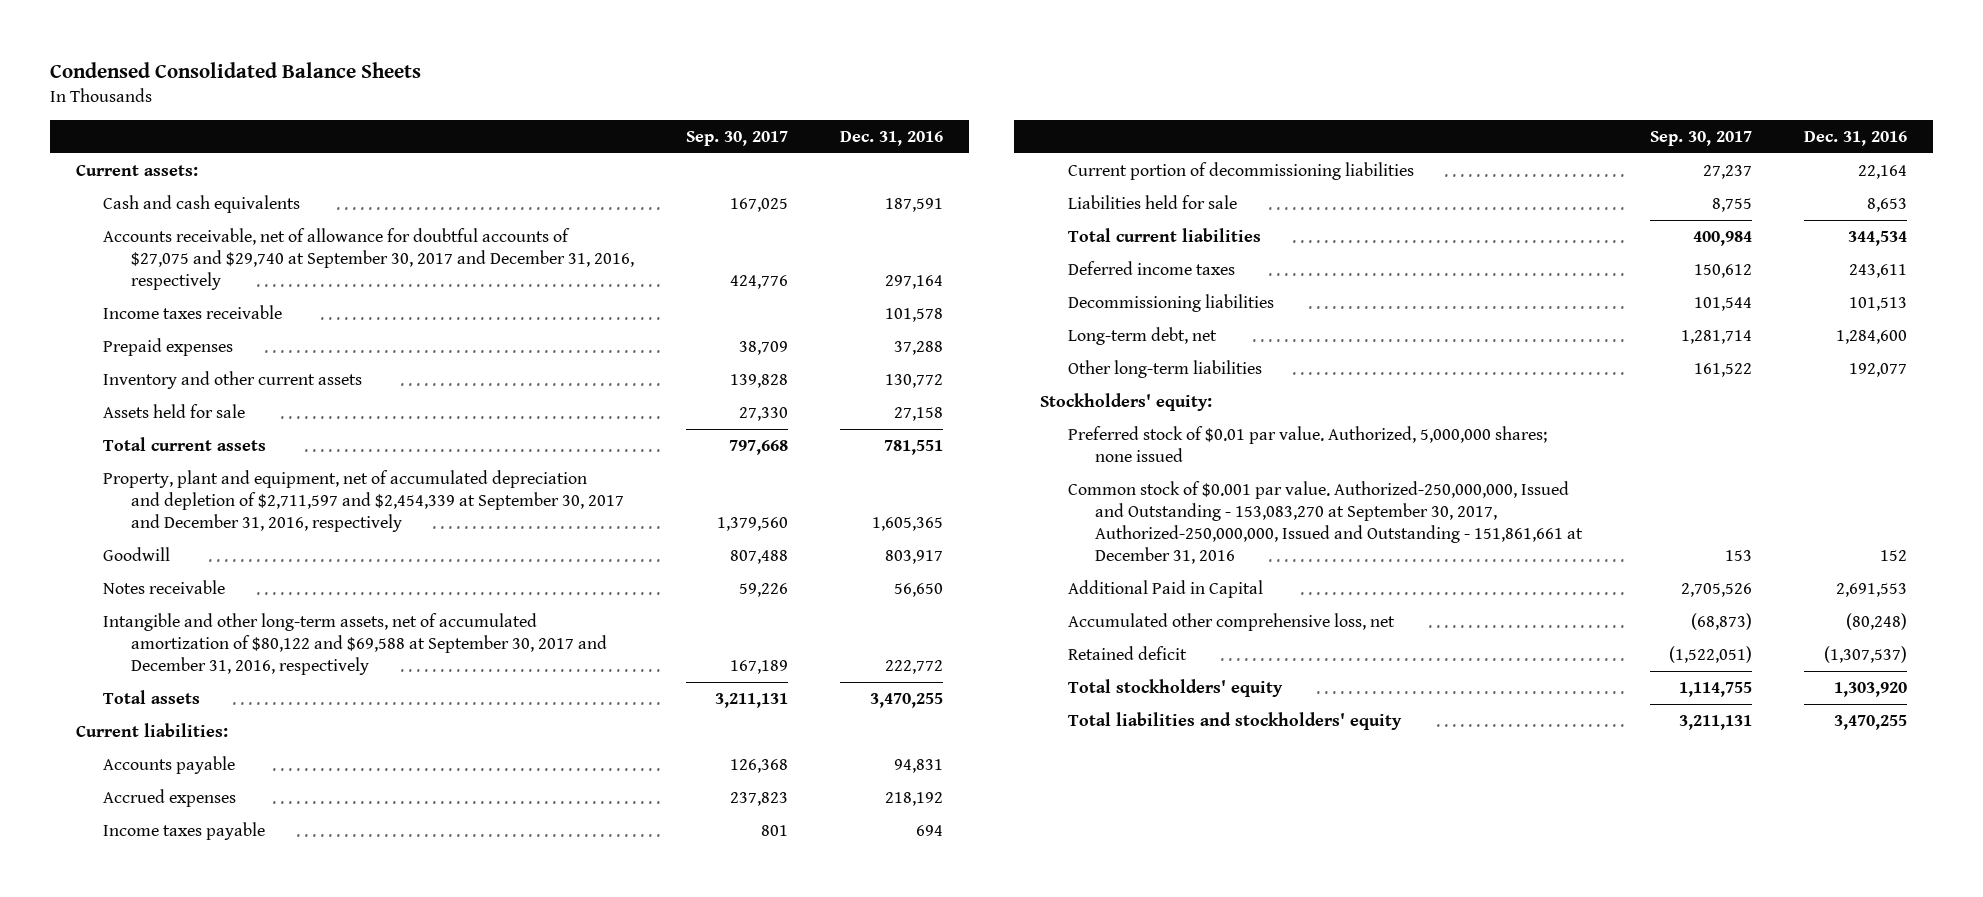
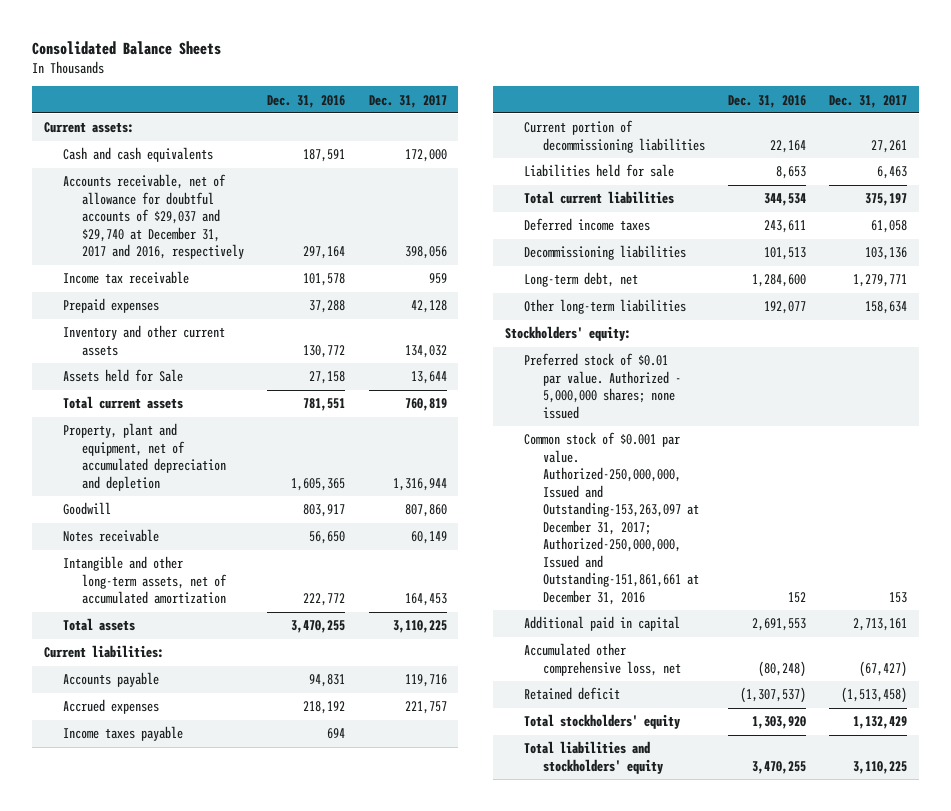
- Condensed Consolidated Balance Sheets
+ Consolidated Balance Sheets
- | Sep. 30, 2017 | Dec. 31, 2016
+ | Dec. 31, 2016 | Dec. 31, 2017
- Accounts receivable, net of allowance for doubtful accounts of $27,075 and $29,740 at September 30, 2017 and December 31, 2016, respectively | 424,776 | 297,164
- Income taxes receivable | | 101,578
+ Accounts receivable, net of allowance for doubtful accounts of $29,037 and $29,740 at December 31, 2017 and 2016, respectively | 297,164 | 398,056
+ Income tax receivable | 101,578 | 959
- Assets held for sale | 27,330 | 27,158
+ Assets held for Sale | 27,158 | 13,644
- Property, plant and equipment, net of accumulated depreciation and depletion of $2,711,597 and $2,454,339 at September 30, 2017 and December 31, 2016, respectively | 1,379,560 | 1,605,365
+ Property, plant and equipment, net of accumulated depreciation and depletion | 1,605,365 | 1,316,944
- Intangible and other long-term assets, net of accumulated amortization of $80,122 and $69,588 at September 30, 2017 and December 31, 2016, respectively | 167,189 | 222,772
+ Intangible and other long-term assets, net of accumulated amortization | 222,772 | 164,453
- Preferred stock of $0.01 par value. Authorized, 5,000,000 shares; none issued
- Common stock of $0.001 par value. Authorized-250,000,000, Issued and Outstanding - 153,083,270 at September 30, 2017, Authorized-250,000,000, Issued and Outstanding - 151,861,661 at December 31, 2016 | 153 | 152
- Additional Paid in Capital | 2,705,526 | 2,691,553
+ Preferred stock of $0.01 par value. Authorized - 5,000,000 shares; none issued
+ Common stock of $0.001 par value. Authorized-250,000,000, Issued and Outstanding-153,263,097 at December 31, 2017; Authorized-250,000,000, Issued and Outstanding-151,861,661 at December 31, 2016 | 152 | 153
+ Additional paid in capital | 2,691,553 | 2,713,161

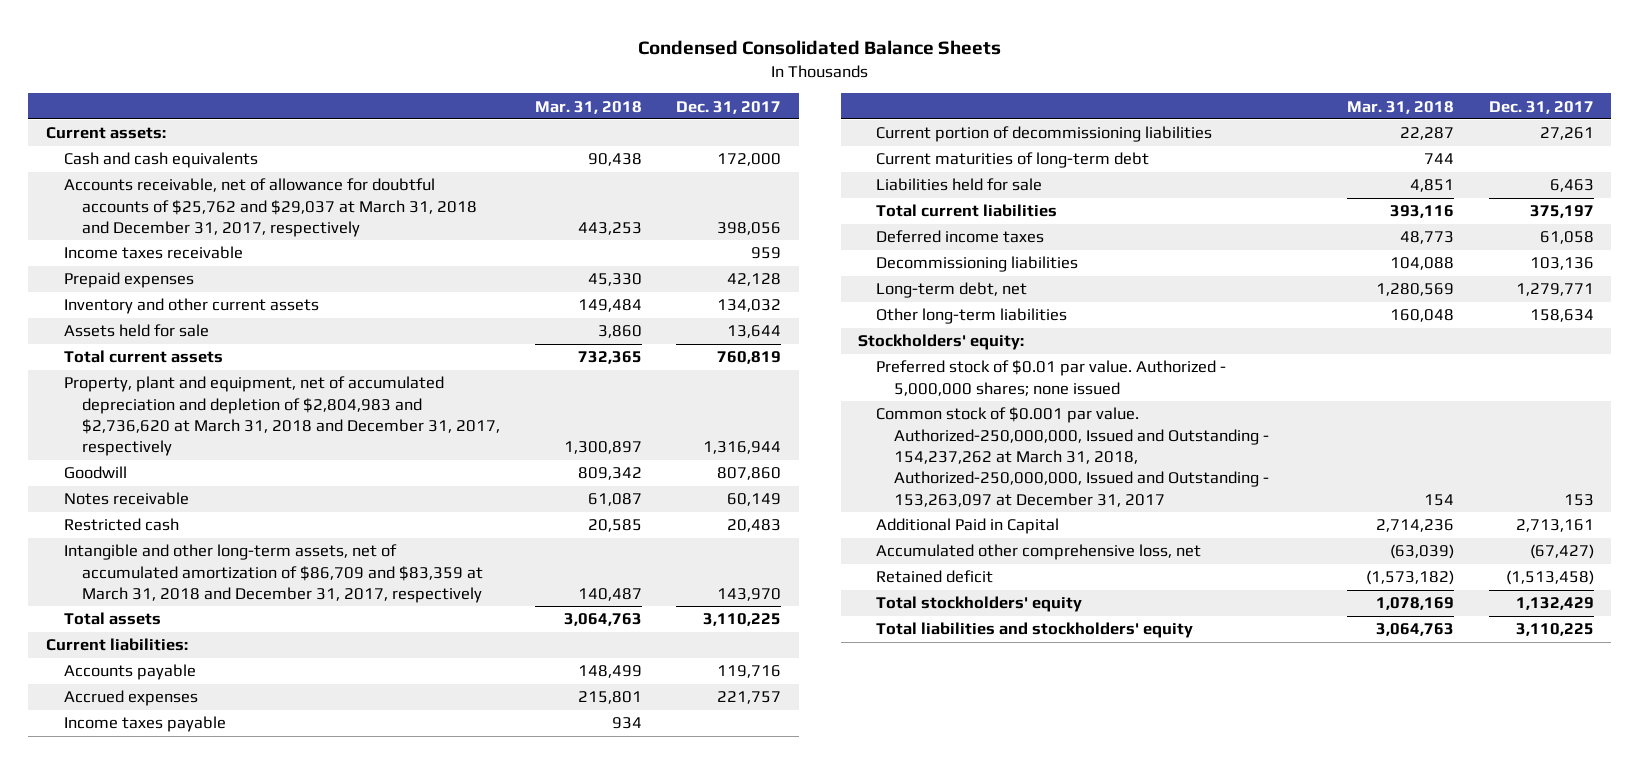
- Consolidated Balance Sheets
+ Condensed Consolidated Balance Sheets
- | Dec. 31, 2016 | Dec. 31, 2017
+ | Mar. 31, 2018 | Dec. 31, 2017
- Accounts receivable, net of allowance for doubtful accounts of $29,037 and $29,740 at December 31, 2017 and 2016, respectively | 297,164 | 398,056
- Income tax receivable | 101,578 | 959
+ Accounts receivable, net of allowance for doubtful accounts of $25,762 and $29,037 at March 31, 2018 and December 31, 2017, respectively | 443,253 | 398,056
+ Income taxes receivable | | 959
- Assets held for Sale | 27,158 | 13,644
+ Assets held for sale | 3,860 | 13,644
- Property, plant and equipment, net of accumulated depreciation and depletion | 1,605,365 | 1,316,944
+ Property, plant and equipment, net of accumulated depreciation and depletion of $2,804,983 and $2,736,620 at March 31, 2018 and December 31, 2017, respectively | 1,300,897 | 1,316,944
- Intangible and other long-term assets, net of accumulated amortization | 222,772 | 164,453
+ Restricted cash | 20,585 | 20,483
+ Intangible and other long-term assets, net of accumulated amortization of $86,709 and $83,359 at March 31, 2018 and December 31, 2017, respectively | 140,487 | 143,970
+ Current maturities of long-term debt | 744 |
- Common stock of $0.001 par value. Authorized-250,000,000, Issued and Outstanding-153,263,097 at December 31, 2017; Authorized-250,000,000, Issued and Outstanding-151,861,661 at December 31, 2016 | 152 | 153
- Additional paid in capital | 2,691,553 | 2,713,161
+ Common stock of $0.001 par value. Authorized-250,000,000, Issued and Outstanding - 154,237,262 at March 31, 2018, Authorized-250,000,000, Issued and Outstanding - 153,263,097 at December 31, 2017 | 154 | 153
+ Additional Paid in Capital | 2,714,236 | 2,713,161

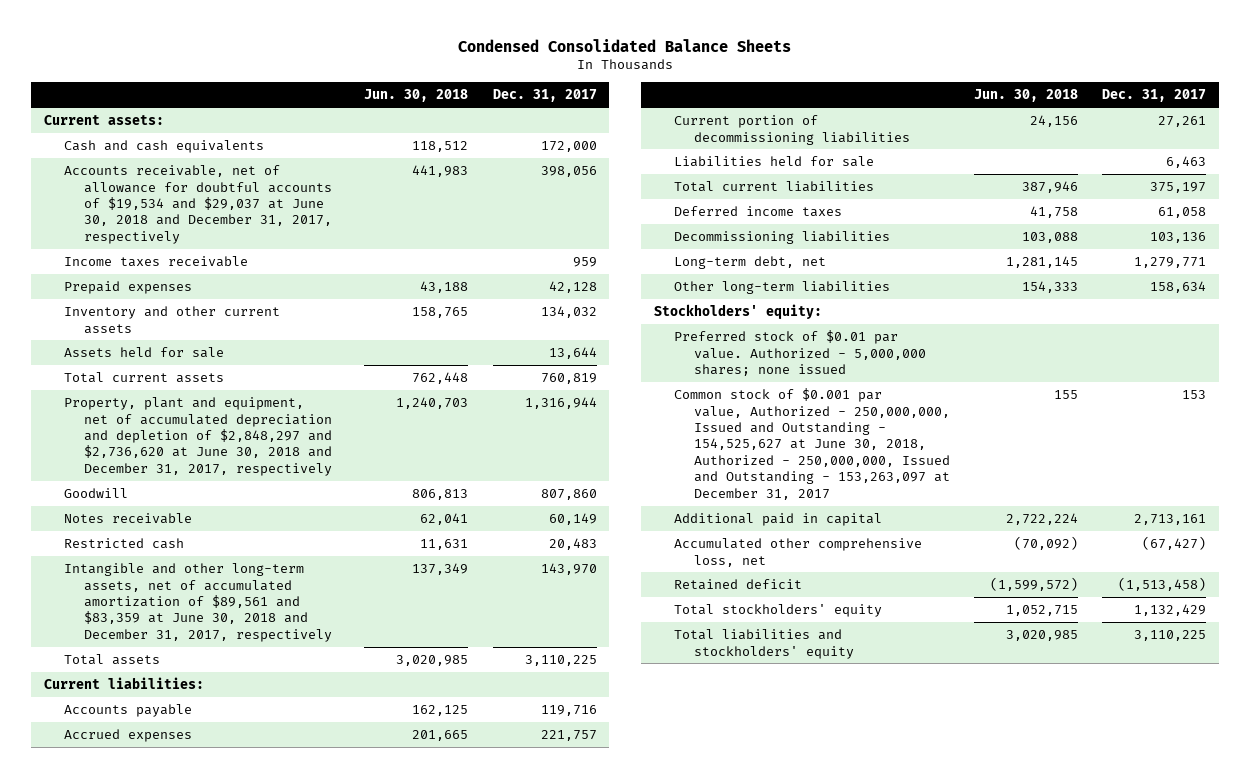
- | Mar. 31, 2018 | Dec. 31, 2017
+ | Jun. 30, 2018 | Dec. 31, 2017
- Accounts receivable, net of allowance for doubtful accounts of $25,762 and $29,037 at March 31, 2018 and December 31, 2017, respectively | 443,253 | 398,056
+ Accounts receivable, net of allowance for doubtful accounts of $19,534 and $29,037 at June 30, 2018 and December 31, 2017, respectively | 441,983 | 398,056
- Property, plant and equipment, net of accumulated depreciation and depletion of $2,804,983 and $2,736,620 at March 31, 2018 and December 31, 2017, respectively | 1,300,897 | 1,316,944
+ Property, plant and equipment, net of accumulated depreciation and depletion of $2,848,297 and $2,736,620 at June 30, 2018 and December 31, 2017, respectively | 1,240,703 | 1,316,944
- Intangible and other long-term assets, net of accumulated amortization of $86,709 and $83,359 at March 31, 2018 and December 31, 2017, respectively | 140,487 | 143,970
+ Intangible and other long-term assets, net of accumulated amortization of $89,561 and $83,359 at June 30, 2018 and December 31, 2017, respectively | 137,349 | 143,970
- Income taxes payable | 934 |
- Current maturities of long-term debt | 744 |
- Common stock of $0.001 par value. Authorized-250,000,000, Issued and Outstanding - 154,237,262 at March 31, 2018, Authorized-250,000,000, Issued and Outstanding - 153,263,097 at December 31, 2017 | 154 | 153
- Additional Paid in Capital | 2,714,236 | 2,713,161
+ Common stock of $0.001 par value, Authorized - 250,000,000, Issued and Outstanding - 154,525,627 at June 30, 2018, Authorized - 250,000,000, Issued and Outstanding - 153,263,097 at December 31, 2017 | 155 | 153
+ Additional paid in capital | 2,722,224 | 2,713,161

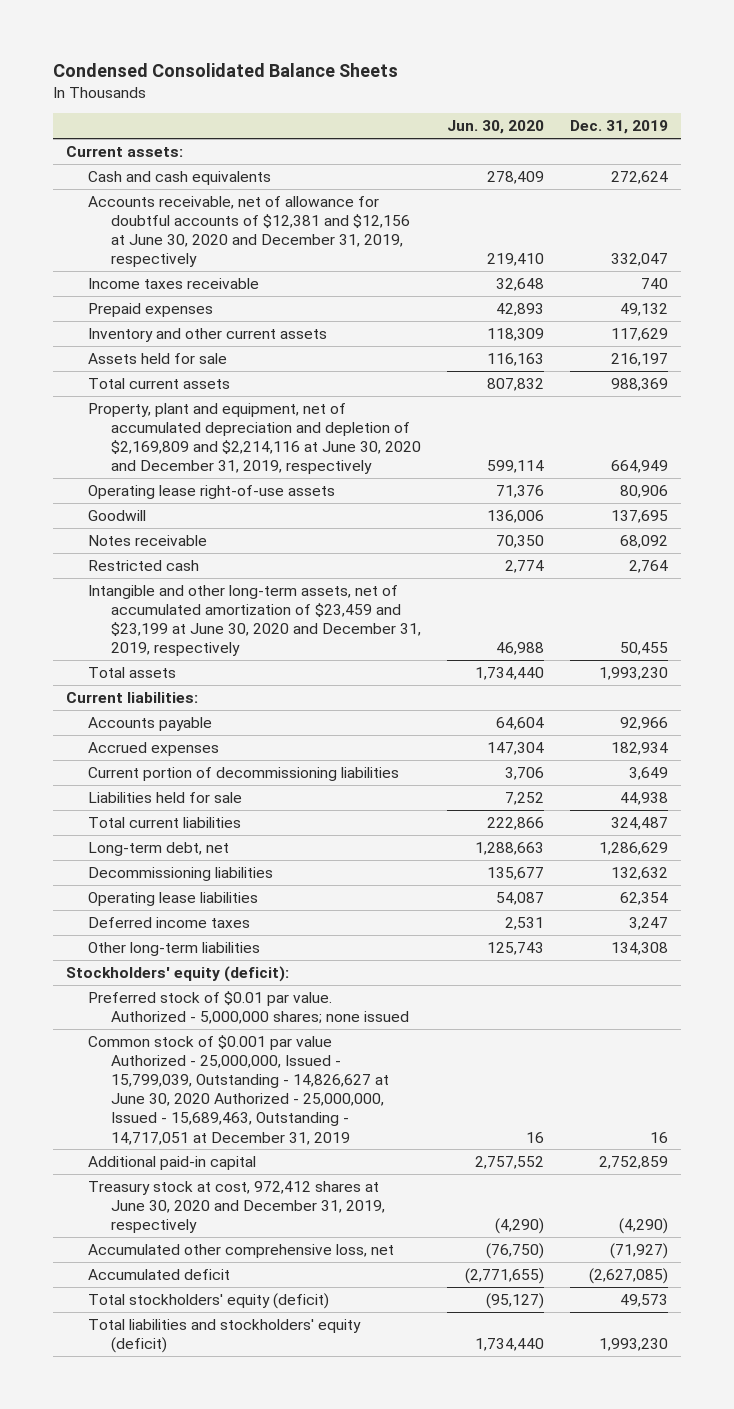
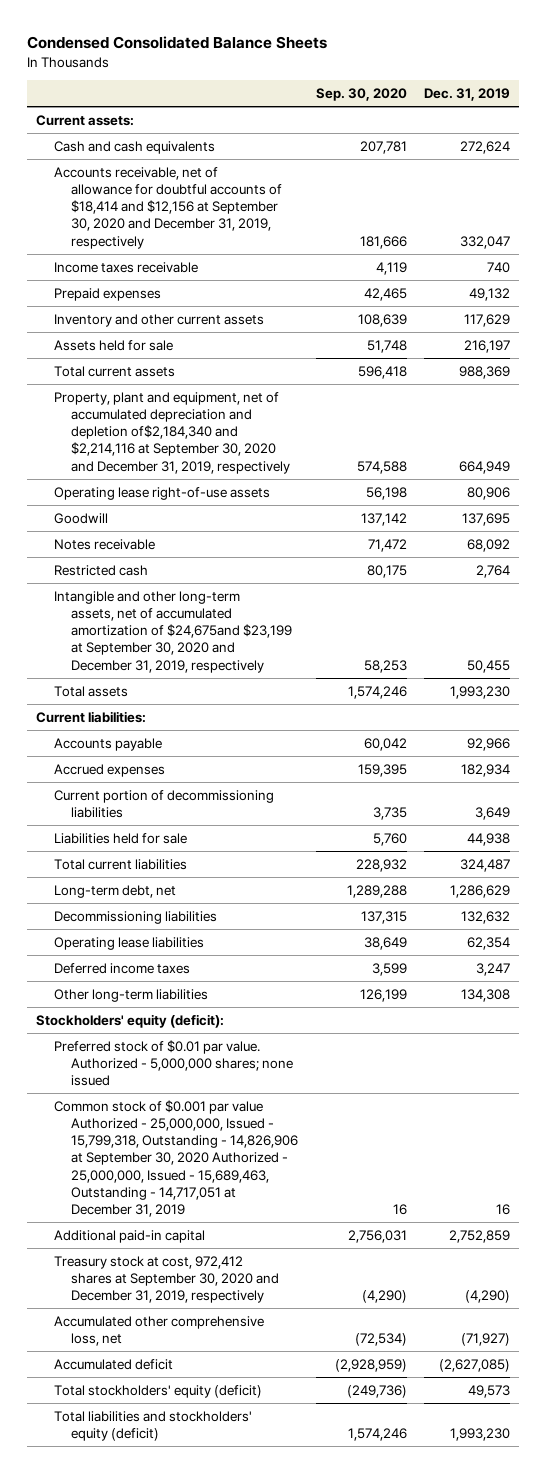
- | Jun. 30, 2020 | Dec. 31, 2019
+ | Sep. 30, 2020 | Dec. 31, 2019
- Accounts receivable, net of allowance for doubtful accounts of $12,381 and $12,156 at June 30, 2020 and December 31, 2019, respectively | 219,410 | 332,047
+ Accounts receivable, net of allowance for doubtful accounts of $18,414 and $12,156 at September 30, 2020 and December 31, 2019, respectively | 181,666 | 332,047
- Property, plant and equipment, net of accumulated depreciation and depletion of $2,169,809 and $2,214,116 at June 30, 2020 and December 31, 2019, respectively | 599,114 | 664,949
+ Property, plant and equipment, net of accumulated depreciation and depletion of$2,184,340 and $2,214,116 at September 30, 2020 and December 31, 2019, respectively | 574,588 | 664,949
- Intangible and other long-term assets, net of accumulated amortization of $23,459 and $23,199 at June 30, 2020 and December 31, 2019, respectively | 46,988 | 50,455
+ Intangible and other long-term assets, net of accumulated amortization of $24,675and $23,199 at September 30, 2020 and December 31, 2019, respectively | 58,253 | 50,455
- Common stock of $0.001 par value Authorized - 25,000,000, Issued - 15,799,039, Outstanding - 14,826,627 at June 30, 2020 Authorized - 25,000,000, Issued - 15,689,463, Outstanding - 14,717,051 at December 31, 2019 | 16 | 16
+ Common stock of $0.001 par value Authorized - 25,000,000, Issued - 15,799,318, Outstanding - 14,826,906 at September 30, 2020 Authorized - 25,000,000, Issued - 15,689,463, Outstanding - 14,717,051 at December 31, 2019 | 16 | 16
- Treasury stock at cost, 972,412 shares at June 30, 2020 and December 31, 2019, respectively | (4,290) | (4,290)
+ Treasury stock at cost, 972,412 shares at September 30, 2020 and December 31, 2019, respectively | (4,290) | (4,290)

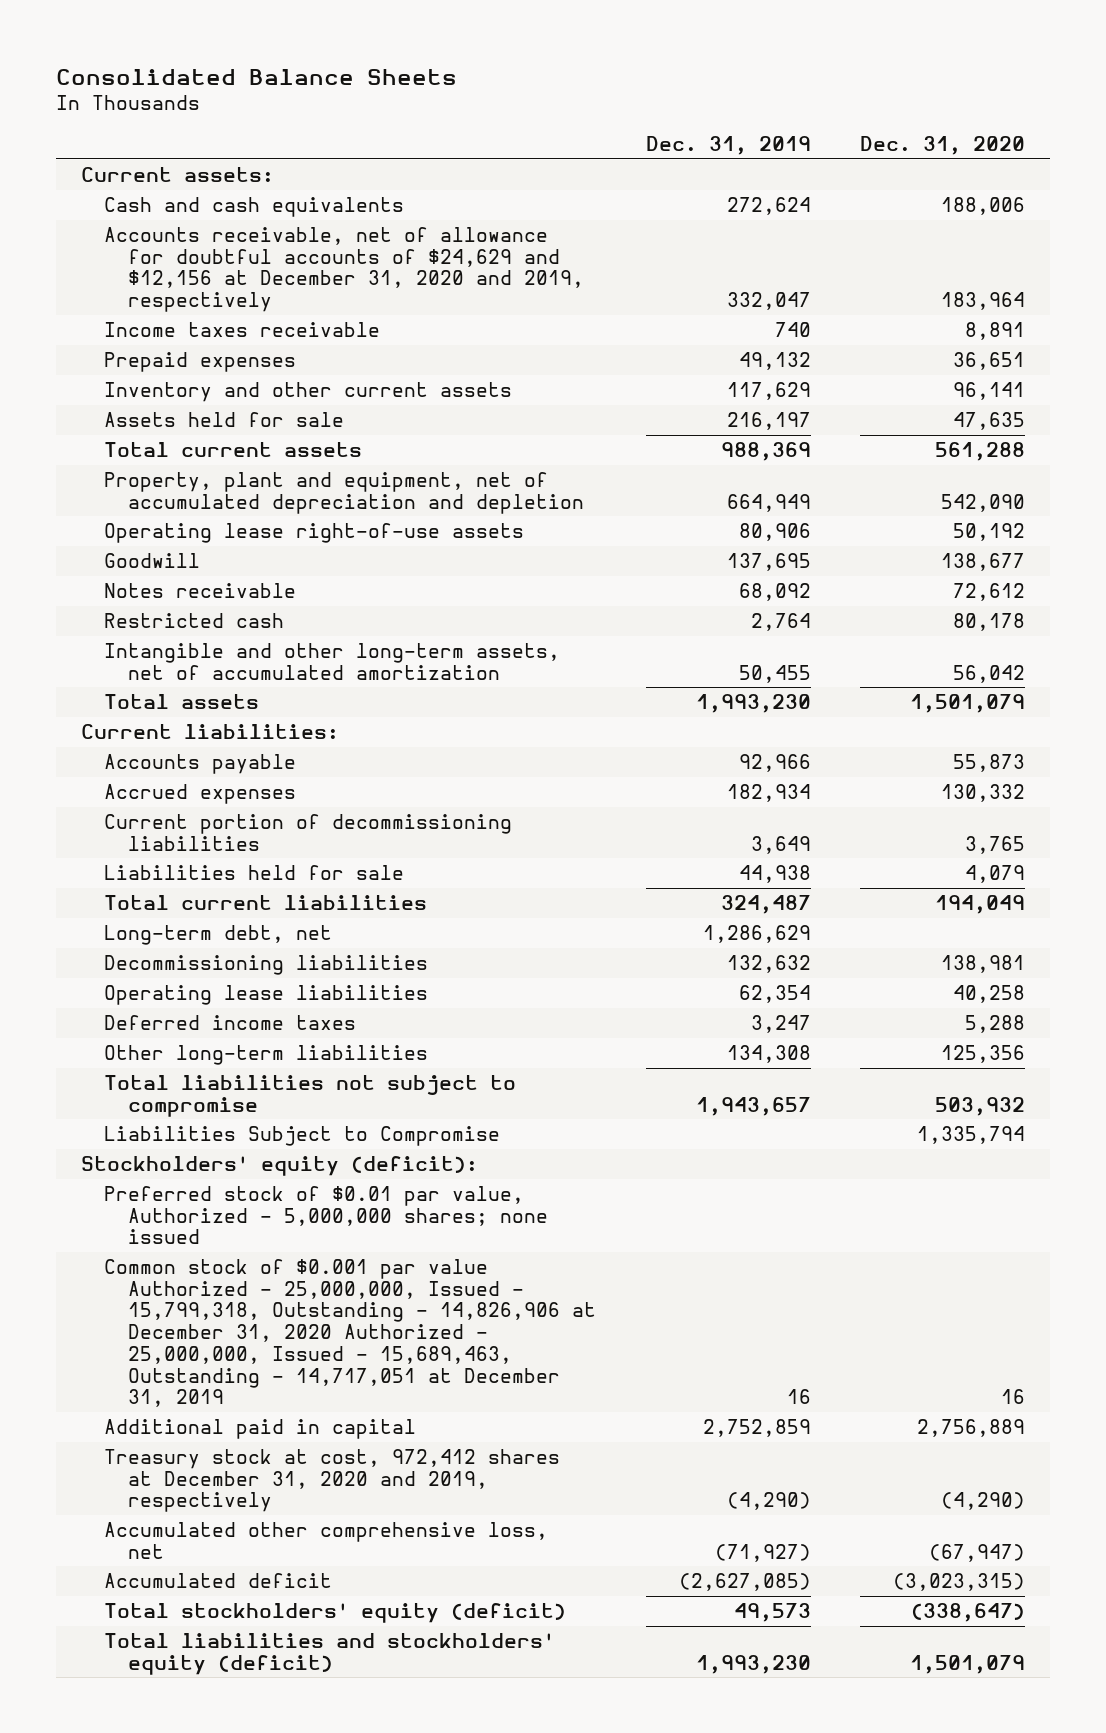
- Condensed Consolidated Balance Sheets
+ Consolidated Balance Sheets
- | Sep. 30, 2020 | Dec. 31, 2019
+ | Dec. 31, 2019 | Dec. 31, 2020
- Accounts receivable, net of allowance for doubtful accounts of $18,414 and $12,156 at September 30, 2020 and December 31, 2019, respectively | 181,666 | 332,047
+ Accounts receivable, net of allowance for doubtful accounts of $24,629 and $12,156 at December 31, 2020 and 2019, respectively | 332,047 | 183,964
- Property, plant and equipment, net of accumulated depreciation and depletion of$2,184,340 and $2,214,116 at September 30, 2020 and December 31, 2019, respectively | 574,588 | 664,949
+ Property, plant and equipment, net of accumulated depreciation and depletion | 664,949 | 542,090
- Intangible and other long-term assets, net of accumulated amortization of $24,675and $23,199 at September 30, 2020 and December 31, 2019, respectively | 58,253 | 50,455
+ Intangible and other long-term assets, net of accumulated amortization | 50,455 | 56,042
+ Total liabilities not subject to compromise | 1,943,657 | 503,932
+ Liabilities Subject to Compromise | | 1,335,794
- Preferred stock of $0.01 par value. Authorized - 5,000,000 shares; none issued
- Common stock of $0.001 par value Authorized - 25,000,000, Issued - 15,799,318, Outstanding - 14,826,906 at September 30, 2020 Authorized - 25,000,000, Issued - 15,689,463, Outstanding - 14,717,051 at December 31, 2019 | 16 | 16
- Additional paid-in capital | 2,756,031 | 2,752,859
- Treasury stock at cost, 972,412 shares at September 30, 2020 and December 31, 2019, respectively | (4,290) | (4,290)
+ Preferred stock of $0.01 par value, Authorized - 5,000,000 shares; none issued
+ Common stock of $0.001 par value Authorized - 25,000,000, Issued - 15,799,318, Outstanding - 14,826,906 at December 31, 2020 Authorized - 25,000,000, Issued - 15,689,463, Outstanding - 14,717,051 at December 31, 2019 | 16 | 16
+ Additional paid in capital | 2,752,859 | 2,756,889
+ Treasury stock at cost, 972,412 shares at December 31, 2020 and 2019, respectively | (4,290) | (4,290)

